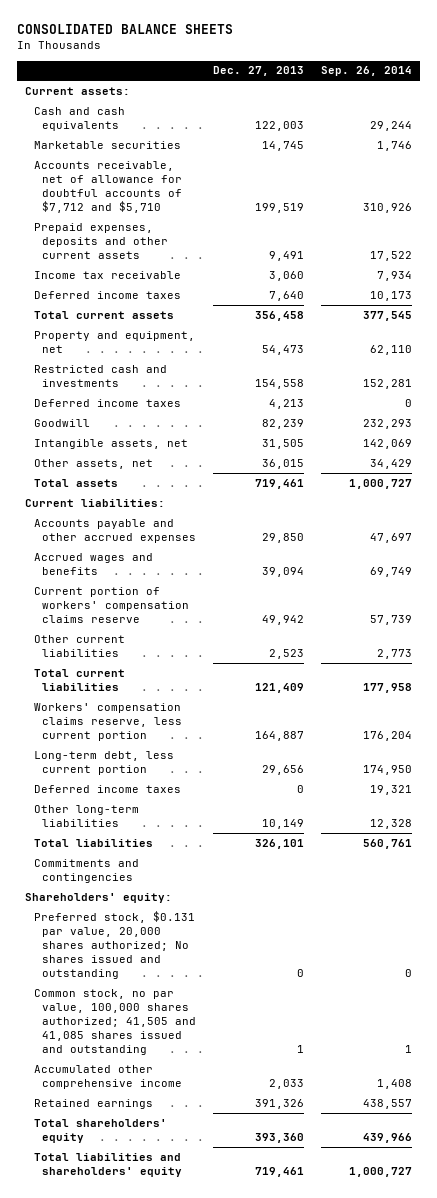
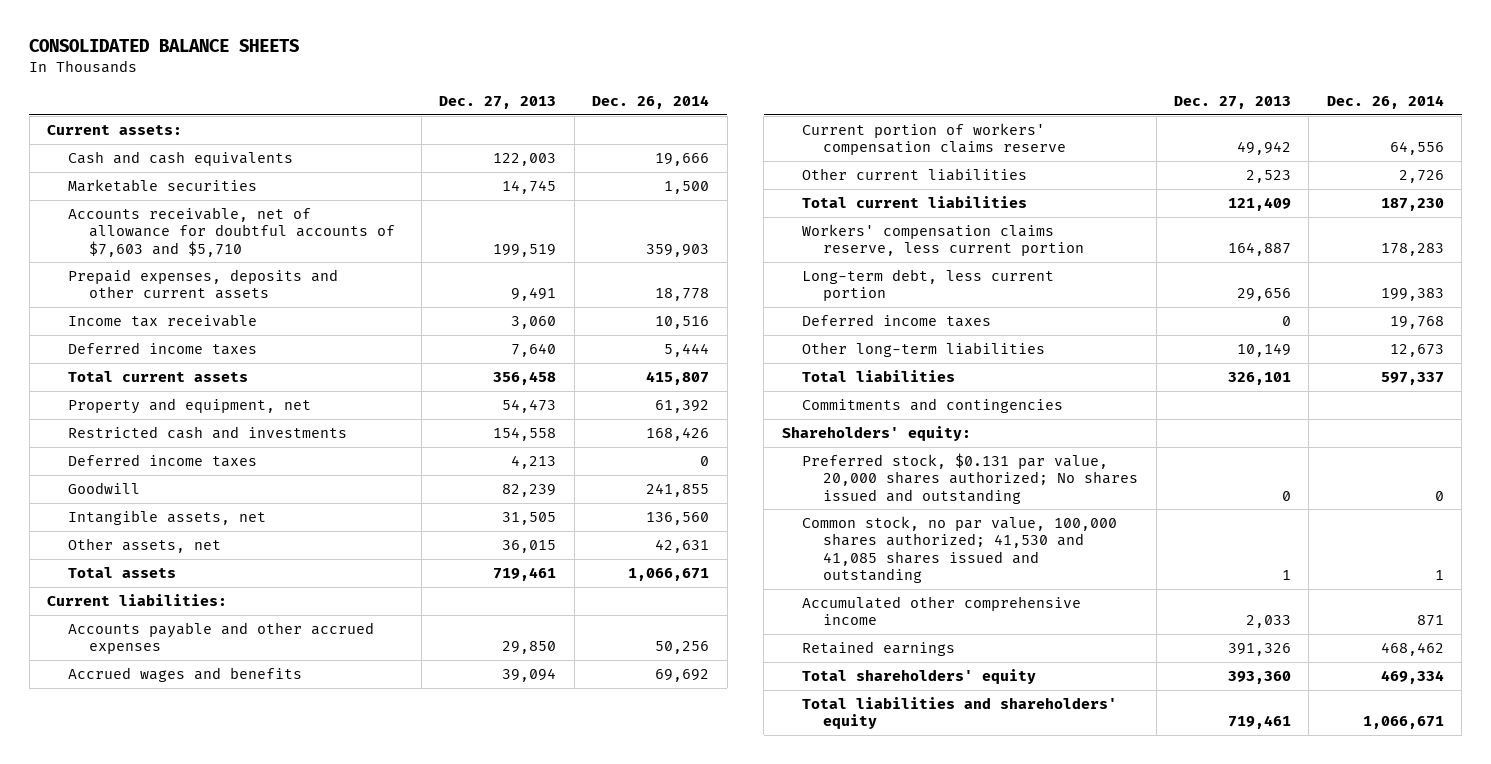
- | Dec. 27, 2013 | Sep. 26, 2014
+ | Dec. 27, 2013 | Dec. 26, 2014
- Accounts receivable, net of allowance for doubtful accounts of $7,712 and $5,710 | 199,519 | 310,926
+ Accounts receivable, net of allowance for doubtful accounts of $7,603 and $5,710 | 199,519 | 359,903
- Common stock, no par value, 100,000 shares authorized; 41,505 and 41,085 shares issued and outstanding | 1 | 1
+ Common stock, no par value, 100,000 shares authorized; 41,530 and 41,085 shares issued and outstanding | 1 | 1

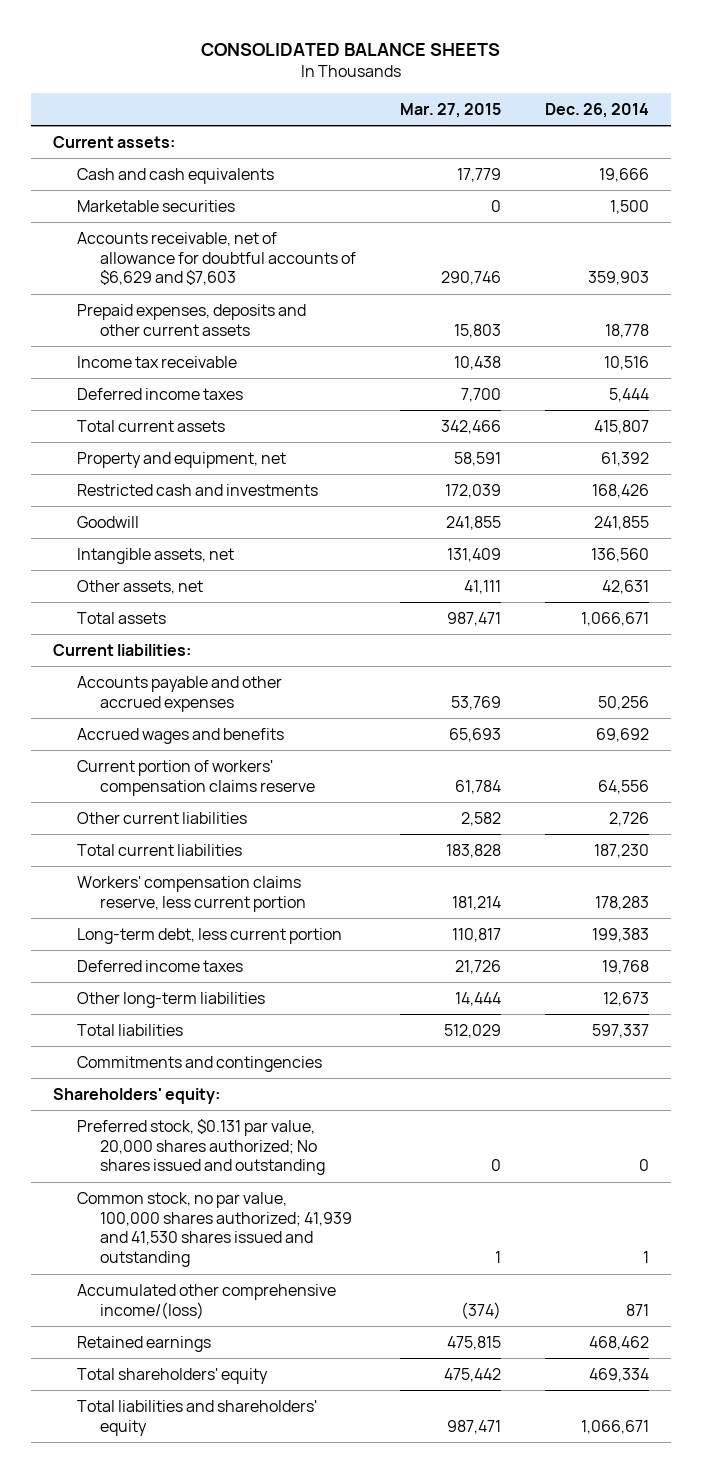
- | Dec. 27, 2013 | Dec. 26, 2014
+ | Mar. 27, 2015 | Dec. 26, 2014
- Accounts receivable, net of allowance for doubtful accounts of $7,603 and $5,710 | 199,519 | 359,903
+ Accounts receivable, net of allowance for doubtful accounts of $6,629 and $7,603 | 290,746 | 359,903
- Deferred income taxes | 4,213 | 0
- Common stock, no par value, 100,000 shares authorized; 41,530 and 41,085 shares issued and outstanding | 1 | 1
- Accumulated other comprehensive income | 2,033 | 871
+ Common stock, no par value, 100,000 shares authorized; 41,939 and 41,530 shares issued and outstanding | 1 | 1
+ Accumulated other comprehensive income/(loss) | (374) | 871

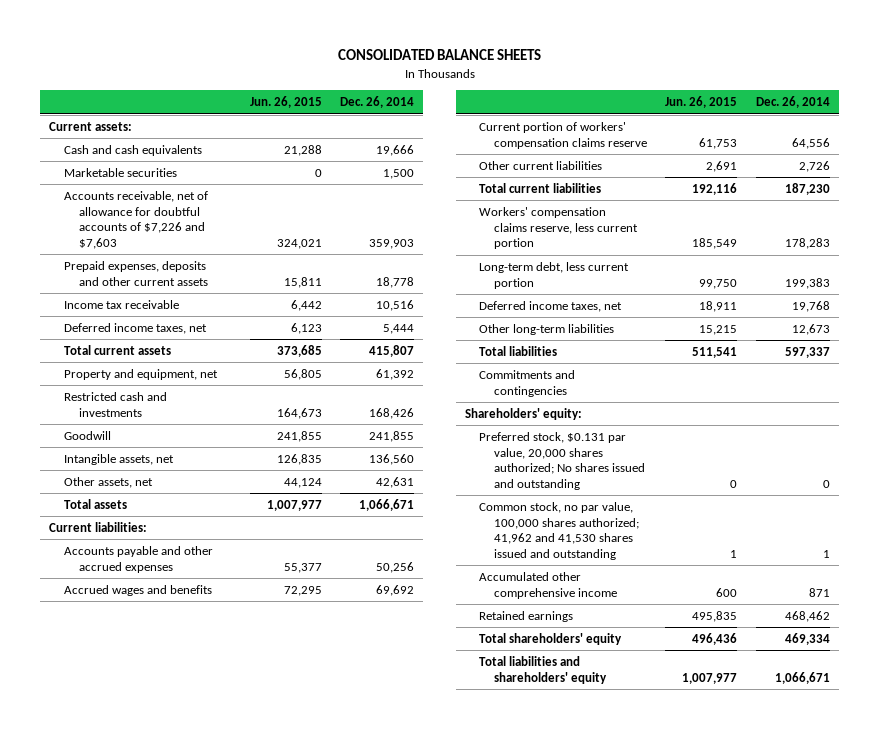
- | Mar. 27, 2015 | Dec. 26, 2014
+ | Jun. 26, 2015 | Dec. 26, 2014
- Accounts receivable, net of allowance for doubtful accounts of $6,629 and $7,603 | 290,746 | 359,903
+ Accounts receivable, net of allowance for doubtful accounts of $7,226 and $7,603 | 324,021 | 359,903
- Deferred income taxes | 7,700 | 5,444
+ Deferred income taxes, net | 6,123 | 5,444
- Deferred income taxes | 21,726 | 19,768
+ Deferred income taxes, net | 18,911 | 19,768
- Common stock, no par value, 100,000 shares authorized; 41,939 and 41,530 shares issued and outstanding | 1 | 1
- Accumulated other comprehensive income/(loss) | (374) | 871
+ Common stock, no par value, 100,000 shares authorized; 41,962 and 41,530 shares issued and outstanding | 1 | 1
+ Accumulated other comprehensive income | 600 | 871

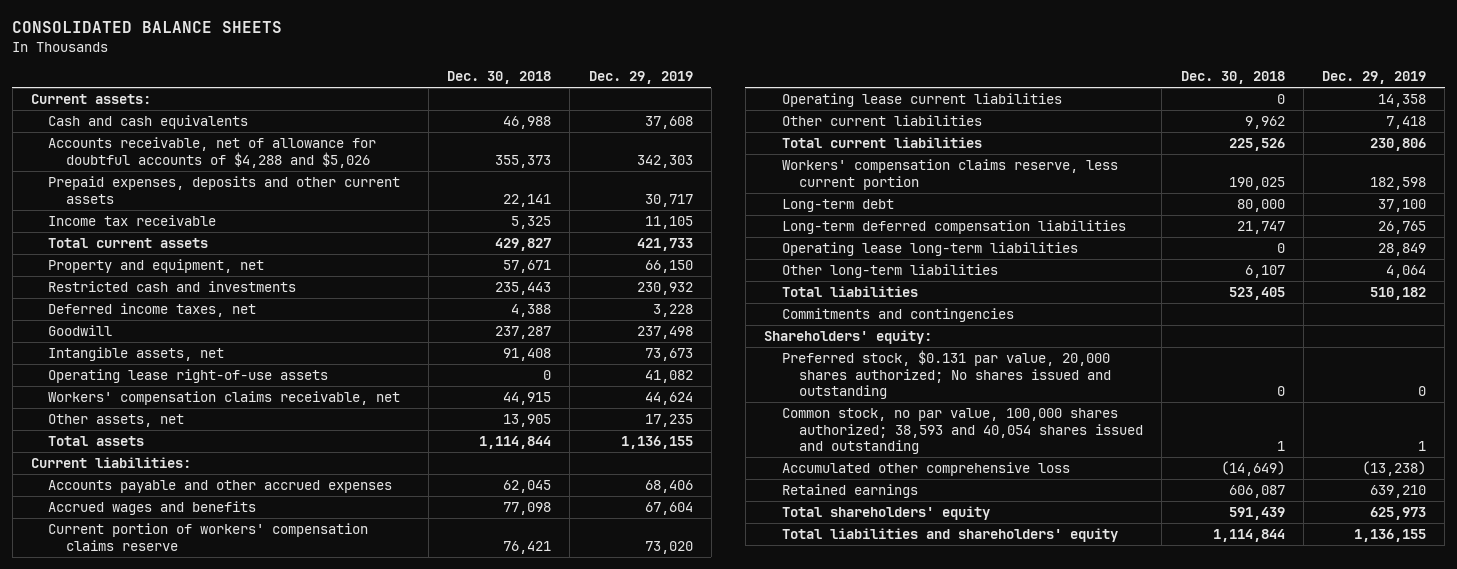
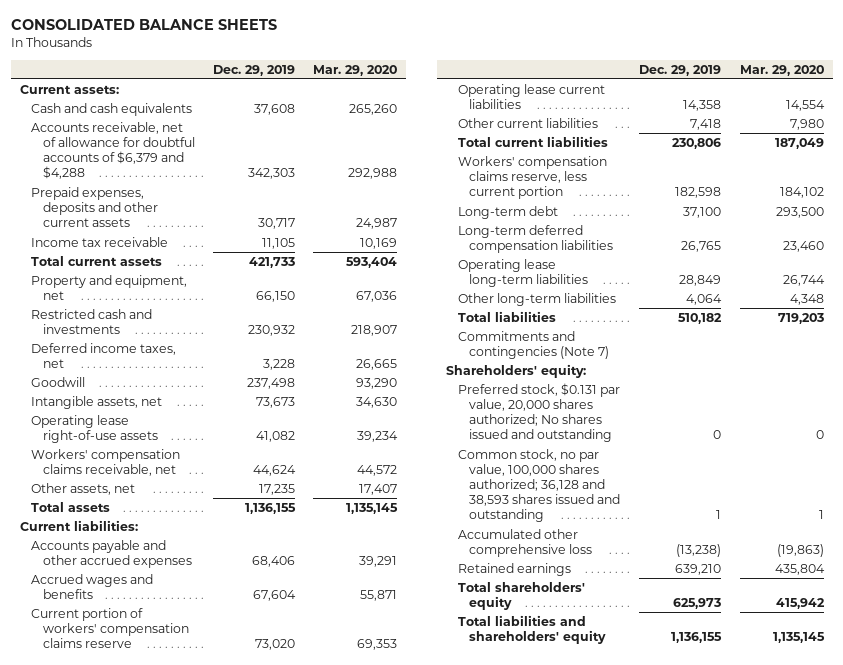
- | Dec. 30, 2018 | Dec. 29, 2019
+ | Dec. 29, 2019 | Mar. 29, 2020
- Accounts receivable, net of allowance for doubtful accounts of $4,288 and $5,026 | 355,373 | 342,303
+ Accounts receivable, net of allowance for doubtful accounts of $6,379 and $4,288 | 342,303 | 292,988
- Commitments and contingencies
+ Commitments and contingencies (Note 7)
- Common stock, no par value, 100,000 shares authorized; 38,593 and 40,054 shares issued and outstanding | 1 | 1
+ Common stock, no par value, 100,000 shares authorized; 36,128 and 38,593 shares issued and outstanding | 1 | 1

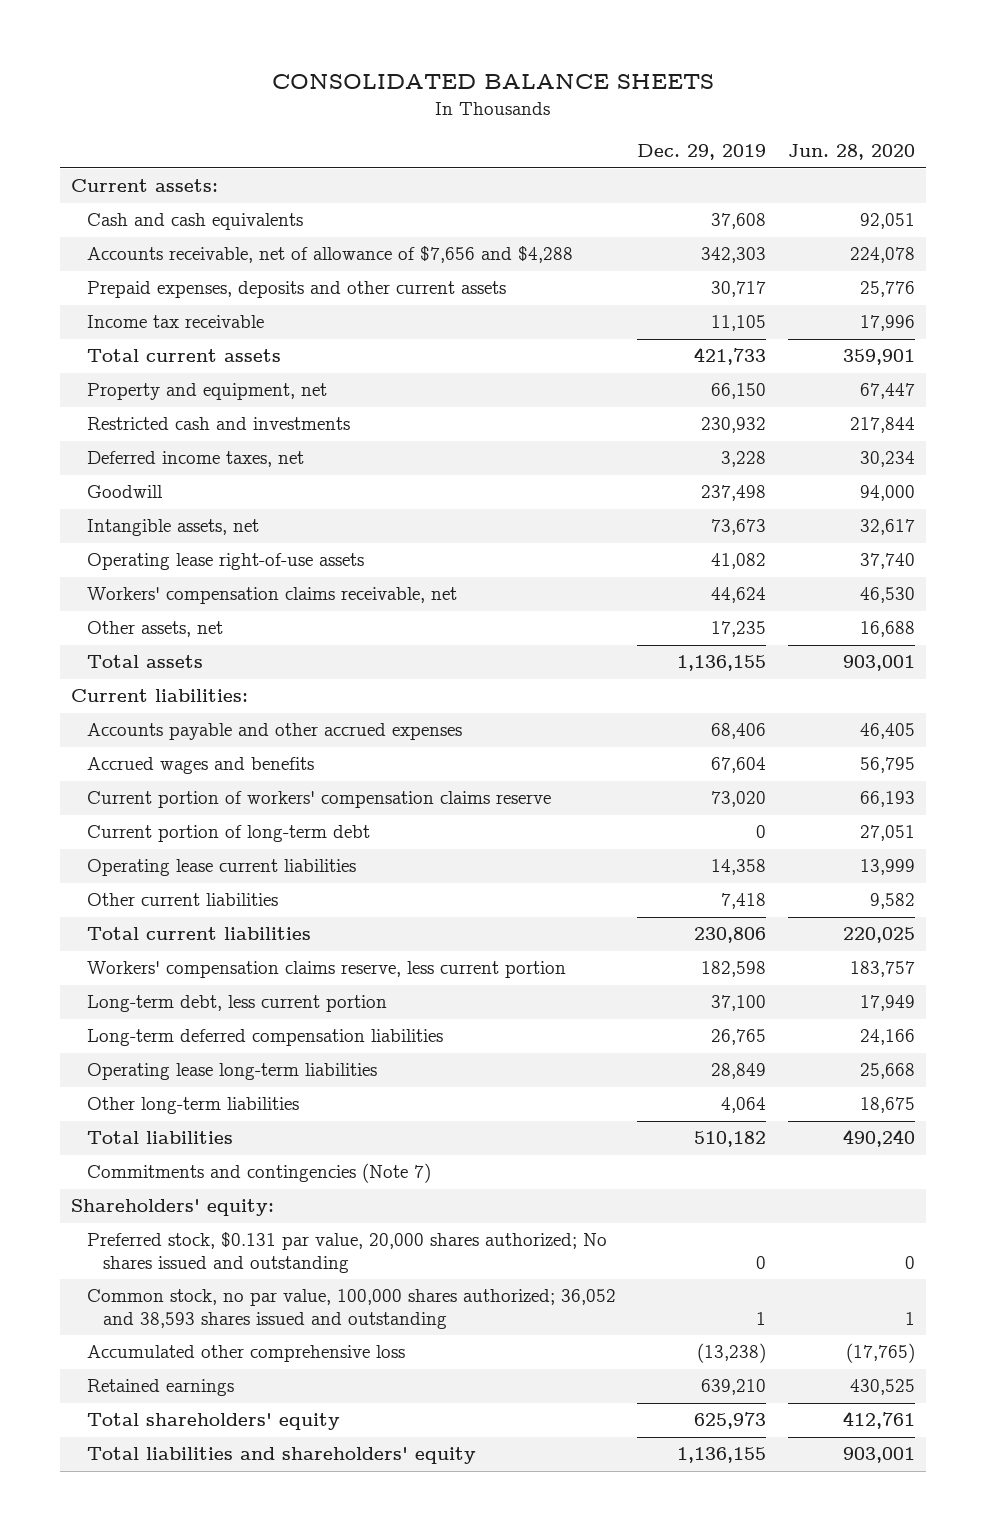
- | Dec. 29, 2019 | Mar. 29, 2020
+ | Dec. 29, 2019 | Jun. 28, 2020
- Accounts receivable, net of allowance for doubtful accounts of $6,379 and $4,288 | 342,303 | 292,988
+ Accounts receivable, net of allowance of $7,656 and $4,288 | 342,303 | 224,078
+ Current portion of long-term debt | 0 | 27,051
- Long-term debt | 37,100 | 293,500
+ Long-term debt, less current portion | 37,100 | 17,949
- Common stock, no par value, 100,000 shares authorized; 36,128 and 38,593 shares issued and outstanding | 1 | 1
+ Common stock, no par value, 100,000 shares authorized; 36,052 and 38,593 shares issued and outstanding | 1 | 1

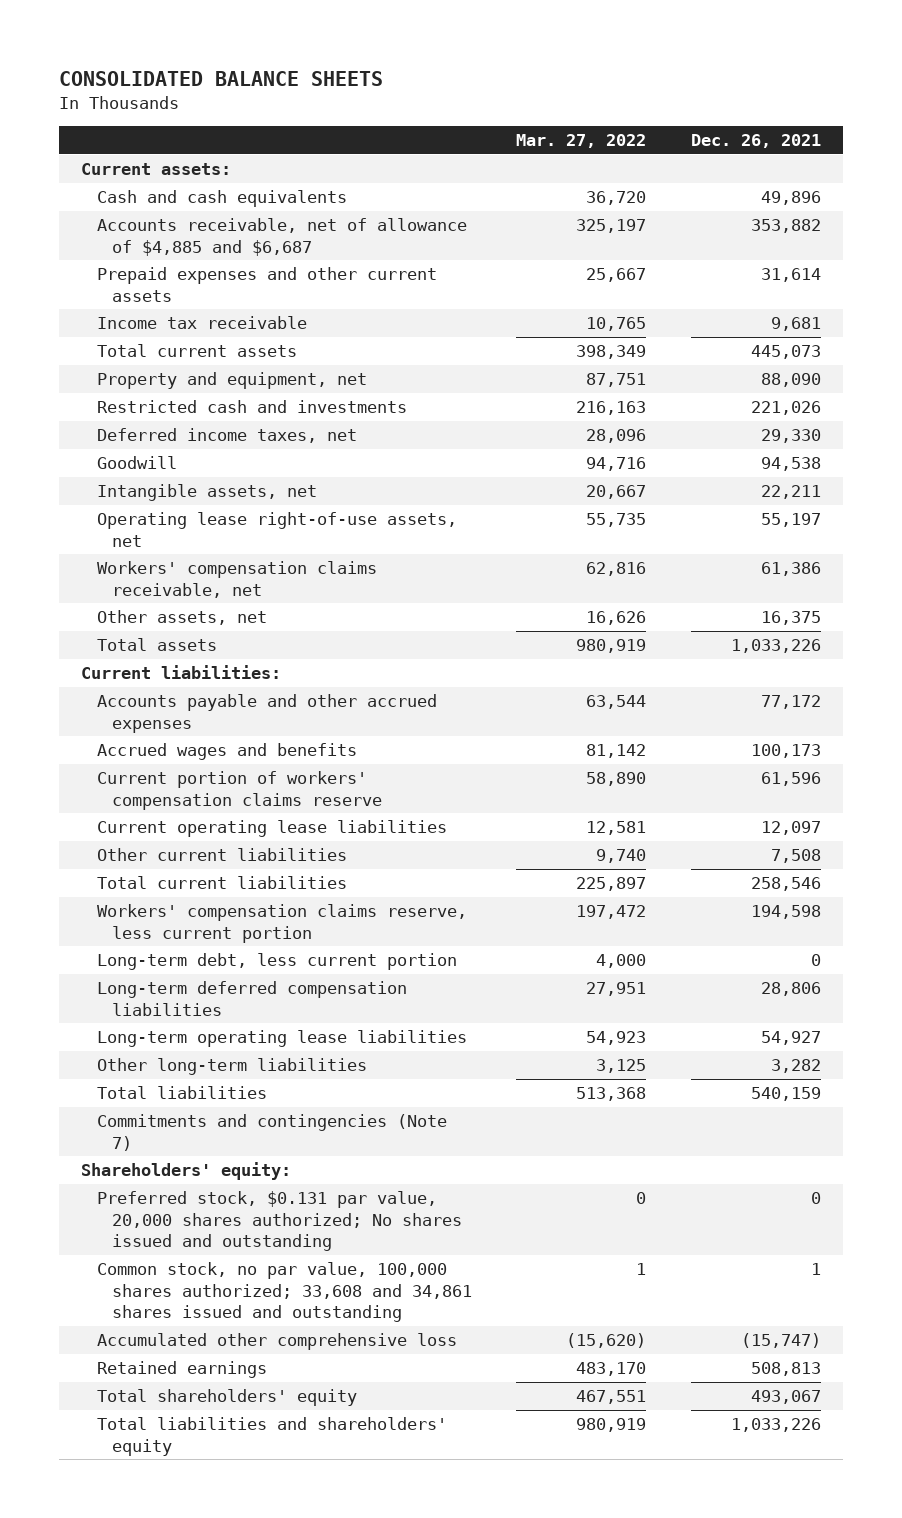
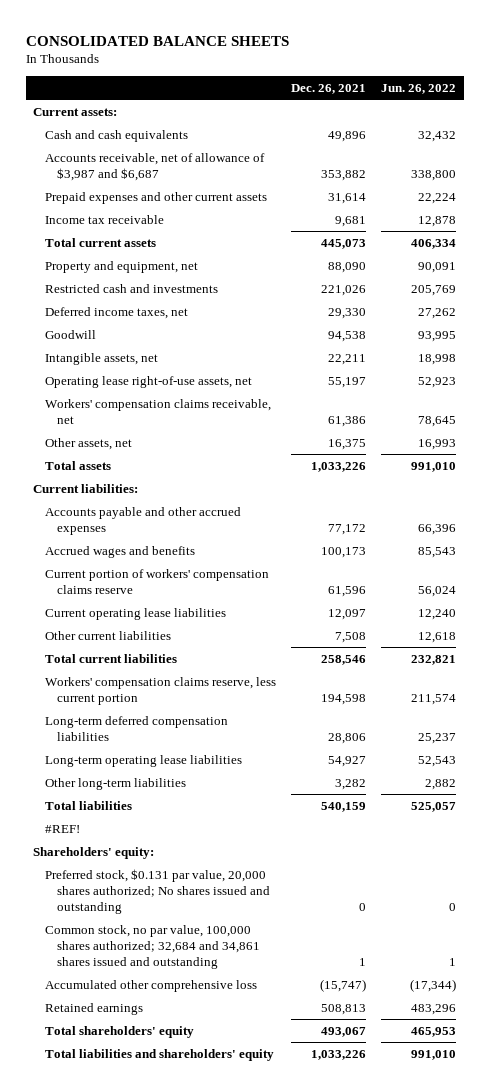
- | Mar. 27, 2022 | Dec. 26, 2021
+ | Dec. 26, 2021 | Jun. 26, 2022
- Accounts receivable, net of allowance of $4,885 and $6,687 | 325,197 | 353,882
+ Accounts receivable, net of allowance of $3,987 and $6,687 | 353,882 | 338,800
- Long-term debt, less current portion | 4,000 | 0
- Commitments and contingencies (Note 7)
+ #REF!
- Common stock, no par value, 100,000 shares authorized; 33,608 and 34,861 shares issued and outstanding | 1 | 1
+ Common stock, no par value, 100,000 shares authorized; 32,684 and 34,861 shares issued and outstanding | 1 | 1

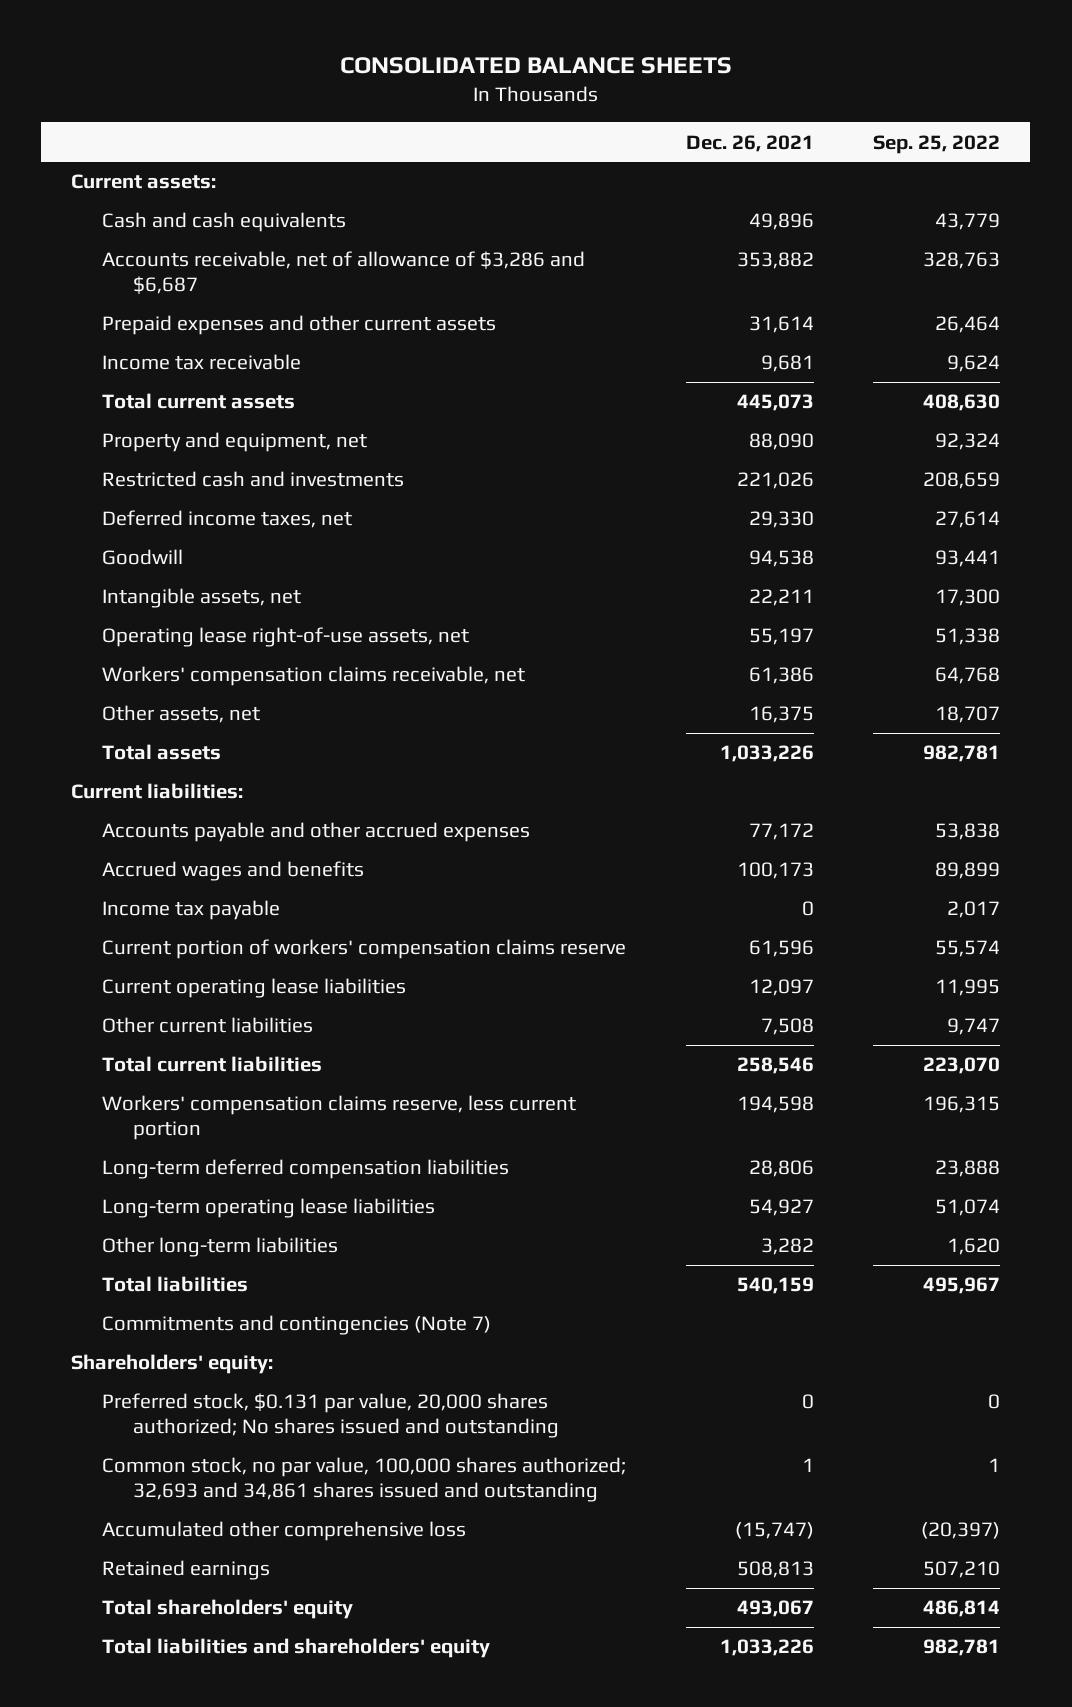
- | Dec. 26, 2021 | Jun. 26, 2022
+ | Dec. 26, 2021 | Sep. 25, 2022
- Accounts receivable, net of allowance of $3,987 and $6,687 | 353,882 | 338,800
+ Accounts receivable, net of allowance of $3,286 and $6,687 | 353,882 | 328,763
+ Income tax payable | 0 | 2,017
- #REF!
+ Commitments and contingencies (Note 7)
- Common stock, no par value, 100,000 shares authorized; 32,684 and 34,861 shares issued and outstanding | 1 | 1
+ Common stock, no par value, 100,000 shares authorized; 32,693 and 34,861 shares issued and outstanding | 1 | 1

